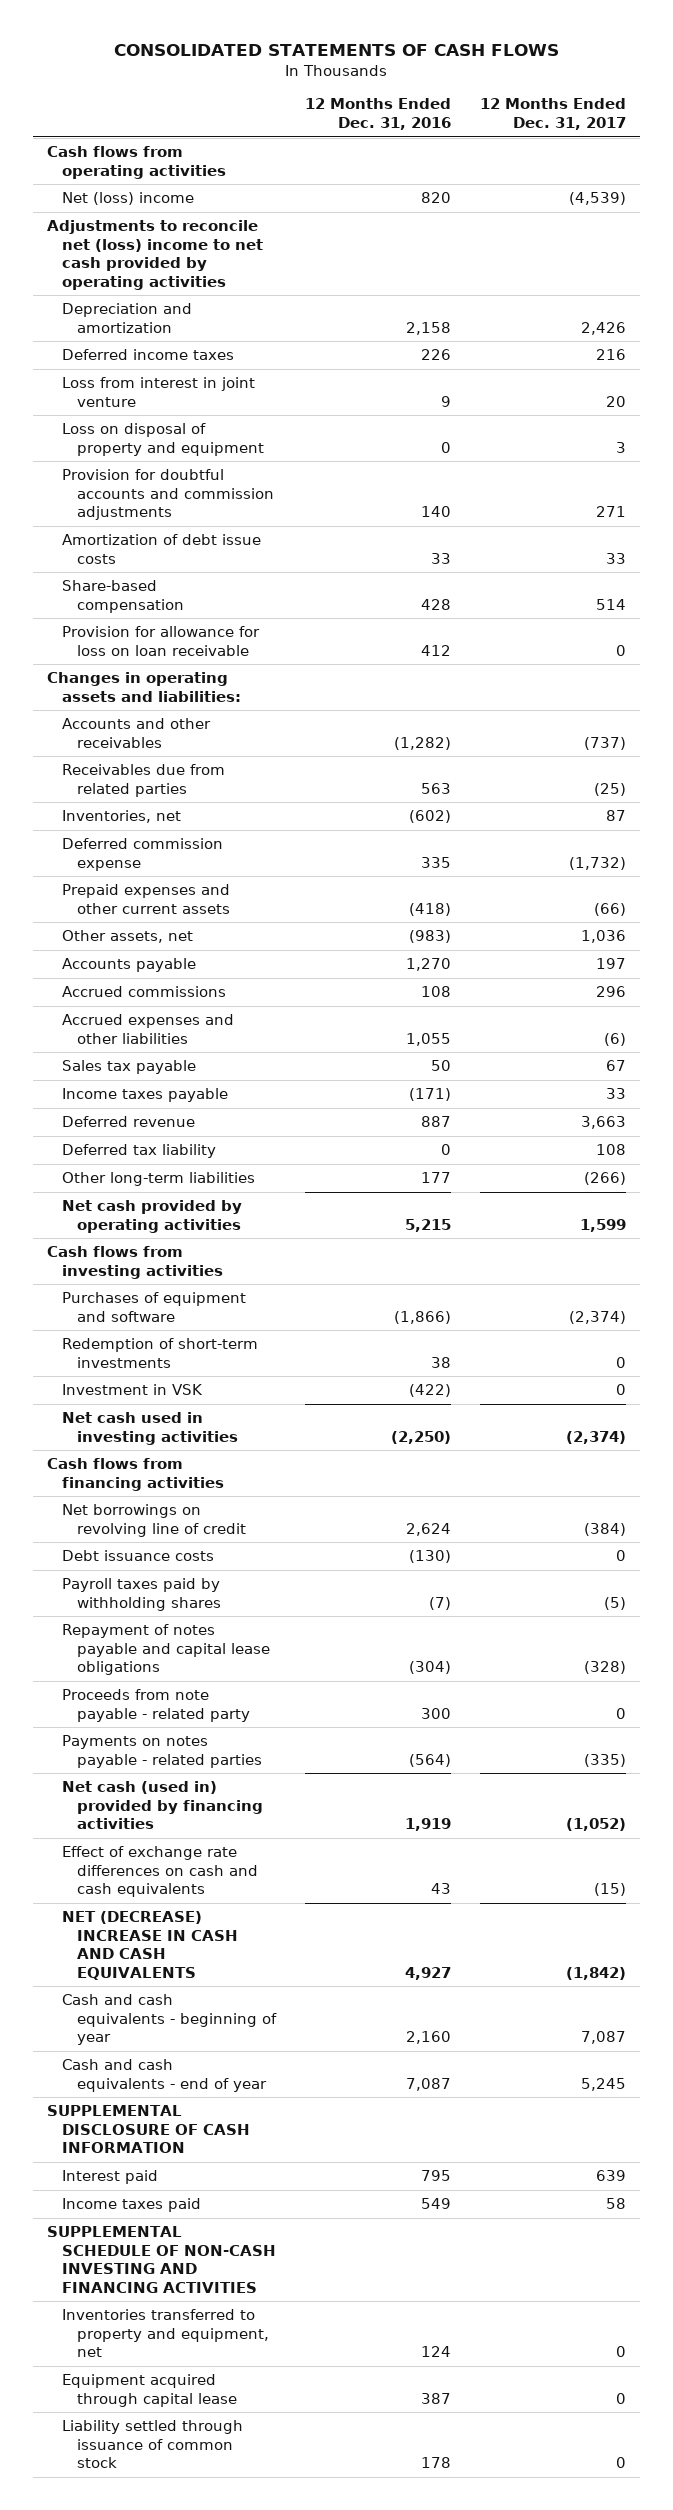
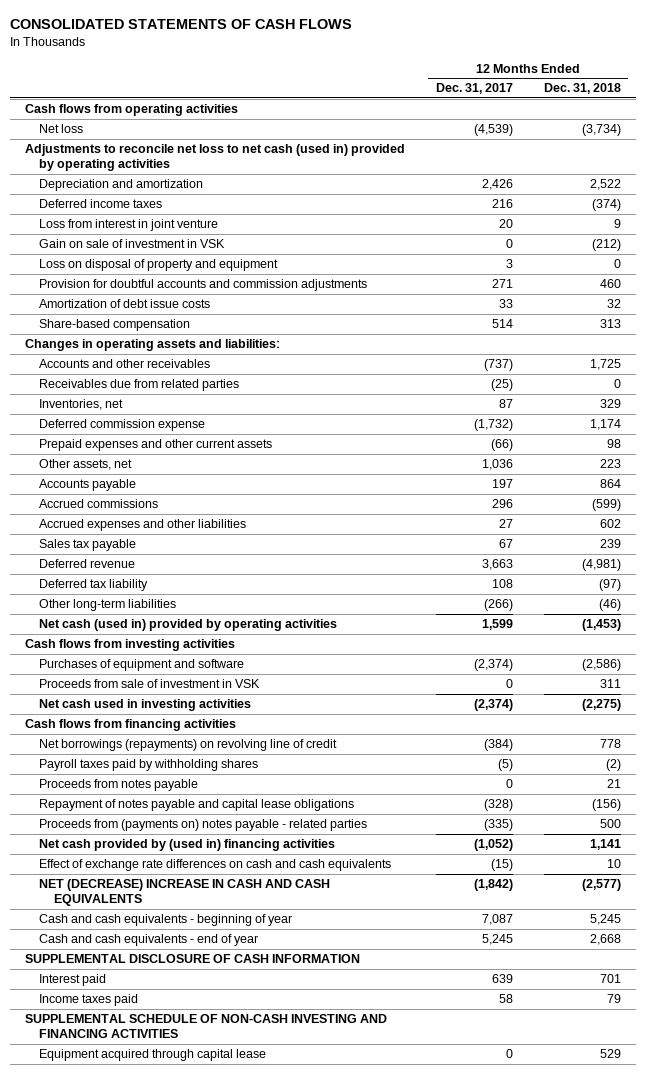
- | 12 Months Ended Dec. 31, 2016 | 12 Months Ended Dec. 31, 2017
+ | 12 Months Ended Dec. 31, 2017 | 12 Months Ended Dec. 31, 2018
- Net (loss) income | 820 | (4,539)
- Adjustments to reconcile net (loss) income to net cash provided by operating activities
+ Net loss | (4,539) | (3,734)
+ Adjustments to reconcile net loss to net cash (used in) provided by operating activities
+ Gain on sale of investment in VSK | 0 | (212)
- Provision for allowance for loss on loan receivable | 412 | 0
- Accrued expenses and other liabilities | 1,055 | (6)
+ Accrued expenses and other liabilities | 27 | 602
- Income taxes payable | (171) | 33
- Net cash provided by operating activities | 5,215 | 1,599
+ Net cash (used in) provided by operating activities | 1,599 | (1,453)
- Redemption of short-term investments | 38 | 0
- Investment in VSK | (422) | 0
+ Proceeds from sale of investment in VSK | 0 | 311
- Net borrowings on revolving line of credit | 2,624 | (384)
- Debt issuance costs | (130) | 0
+ Net borrowings (repayments) on revolving line of credit | (384) | 778
+ Proceeds from notes payable | 0 | 21
- Proceeds from note payable - related party | 300 | 0
- Payments on notes payable - related parties | (564) | (335)
- Net cash (used in) provided by financing activities | 1,919 | (1,052)
+ Proceeds from (payments on) notes payable - related parties | (335) | 500
+ Net cash provided by (used in) financing activities | (1,052) | 1,141
- Inventories transferred to property and equipment, net | 124 | 0
- Liability settled through issuance of common stock | 178 | 0

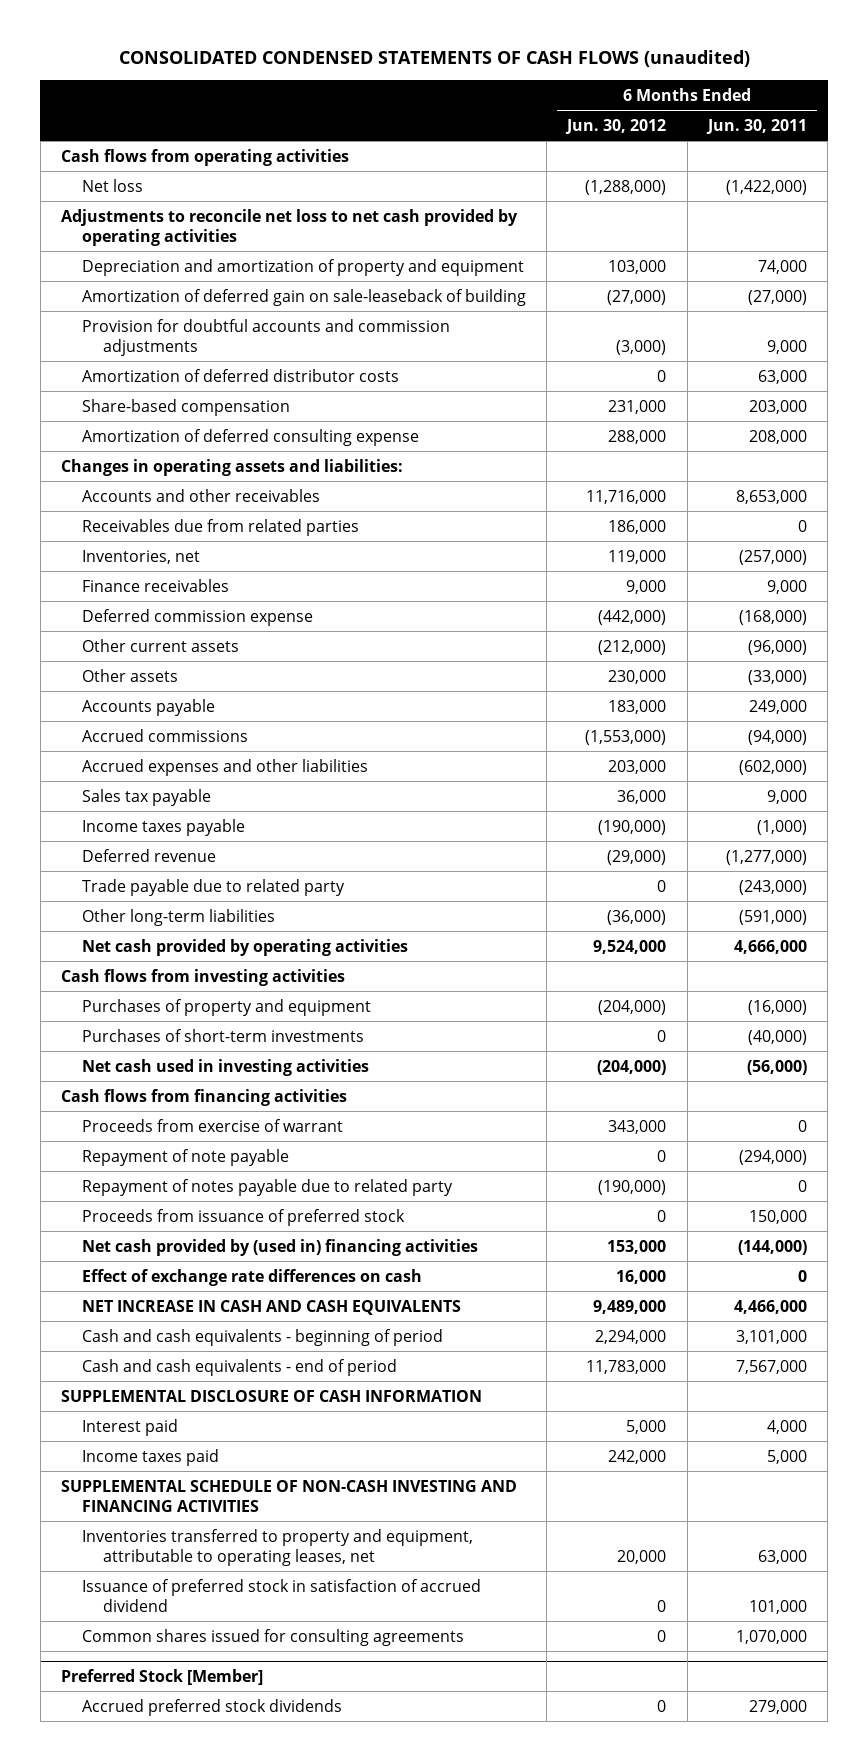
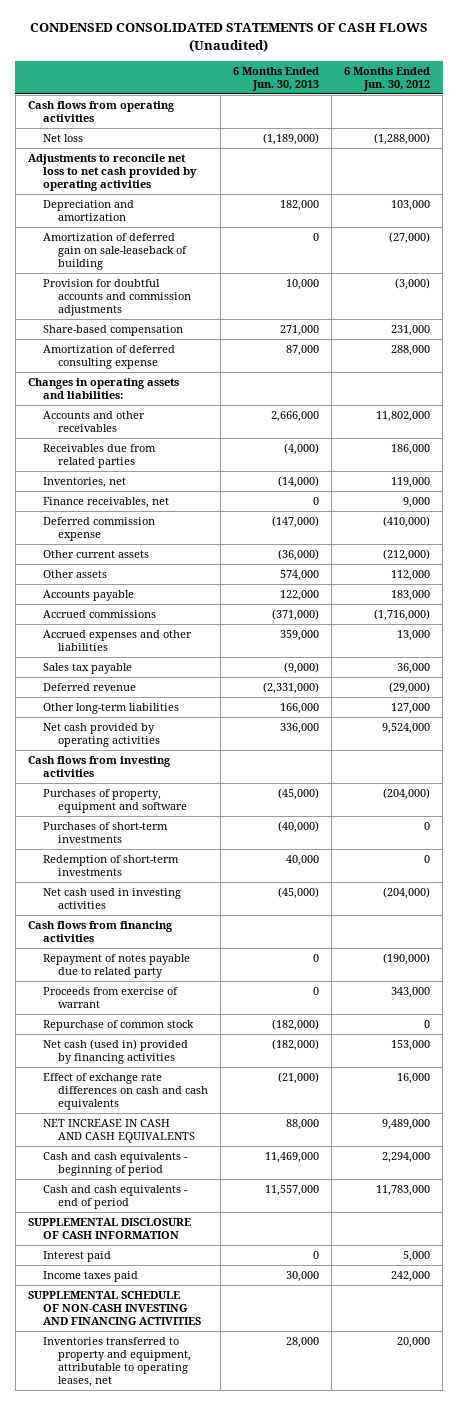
- CONSOLIDATED CONDENSED STATEMENTS OF CASH FLOWS (unaudited)
+ CONDENSED CONSOLIDATED STATEMENTS OF CASH FLOWS (Unaudited)
- | 6 Months Ended Jun. 30, 2012 | 6 Months Ended Jun. 30, 2011
+ | 6 Months Ended Jun. 30, 2013 | 6 Months Ended Jun. 30, 2012
- Depreciation and amortization of property and equipment | 103,000 | 74,000
+ Depreciation and amortization | 182,000 | 103,000
- Amortization of deferred distributor costs | 0 | 63,000
- Accounts and other receivables | 11,716,000 | 8,653,000
+ Accounts and other receivables | 2,666,000 | 11,802,000
- Finance receivables | 9,000 | 9,000
- Deferred commission expense | (442,000) | (168,000)
+ Finance receivables, net | 0 | 9,000
+ Deferred commission expense | (147,000) | (410,000)
- Other assets | 230,000 | (33,000)
+ Other assets | 574,000 | 112,000
- Accrued commissions | (1,553,000) | (94,000)
- Accrued expenses and other liabilities | 203,000 | (602,000)
+ Accrued commissions | (371,000) | (1,716,000)
+ Accrued expenses and other liabilities | 359,000 | 13,000
- Income taxes payable | (190,000) | (1,000)
- Trade payable due to related party | 0 | (243,000)
- Other long-term liabilities | (36,000) | (591,000)
+ Other long-term liabilities | 166,000 | 127,000
- Purchases of property and equipment | (204,000) | (16,000)
+ Purchases of property, equipment and software | (45,000) | (204,000)
+ Redemption of short-term investments | 40,000 | 0
- Repayment of note payable | 0 | (294,000)
- Proceeds from issuance of preferred stock | 0 | 150,000
- Net cash provided by (used in) financing activities | 153,000 | (144,000)
- Effect of exchange rate differences on cash | 16,000 | 0
moved down: Proceeds from exercise of warrant | 0 | 343,000
+ Repurchase of common stock | (182,000) | 0
+ Net cash (used in) provided by financing activities | (182,000) | 153,000
+ Effect of exchange rate differences on cash and cash equivalents | (21,000) | 16,000
- Issuance of preferred stock in satisfaction of accrued dividend | 0 | 101,000
- Common shares issued for consulting agreements | 0 | 1,070,000
- Preferred Stock [Member]
- Accrued preferred stock dividends | 0 | 279,000

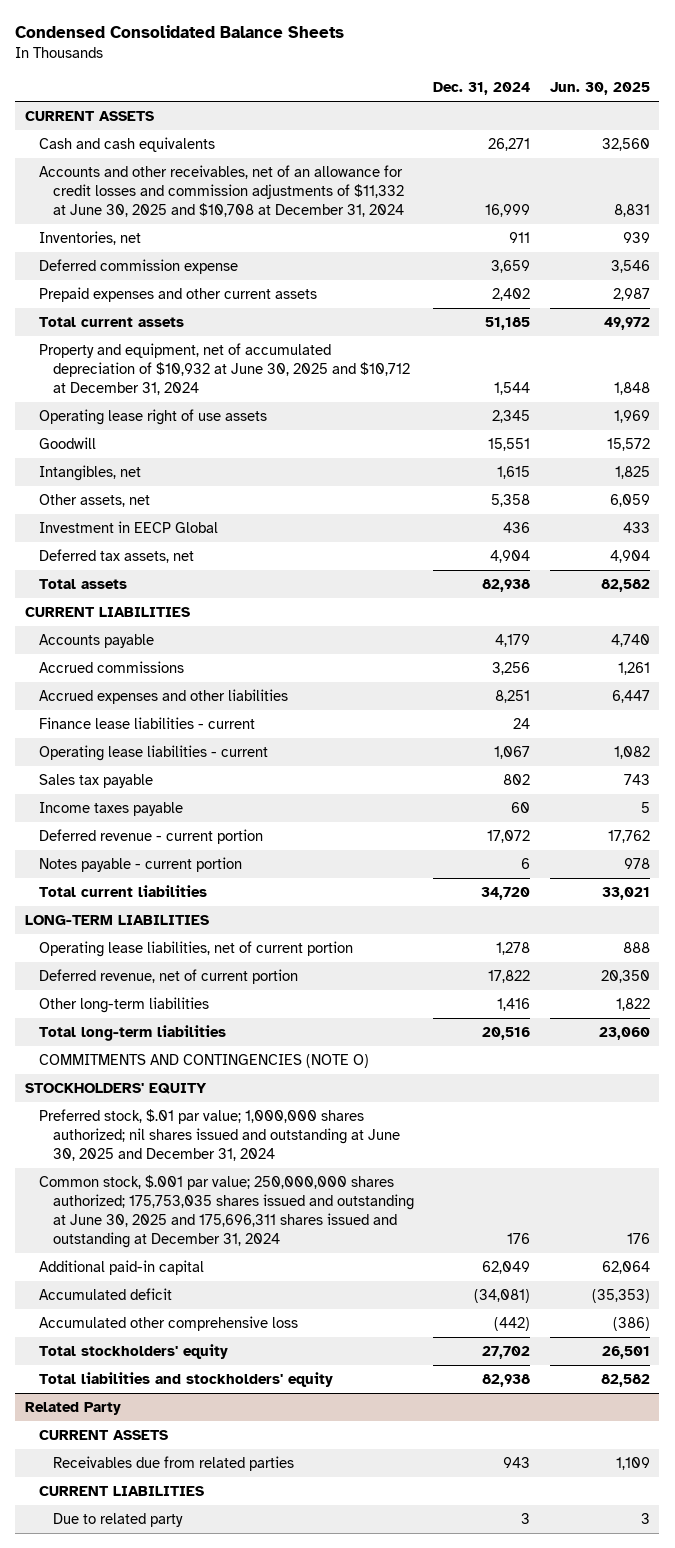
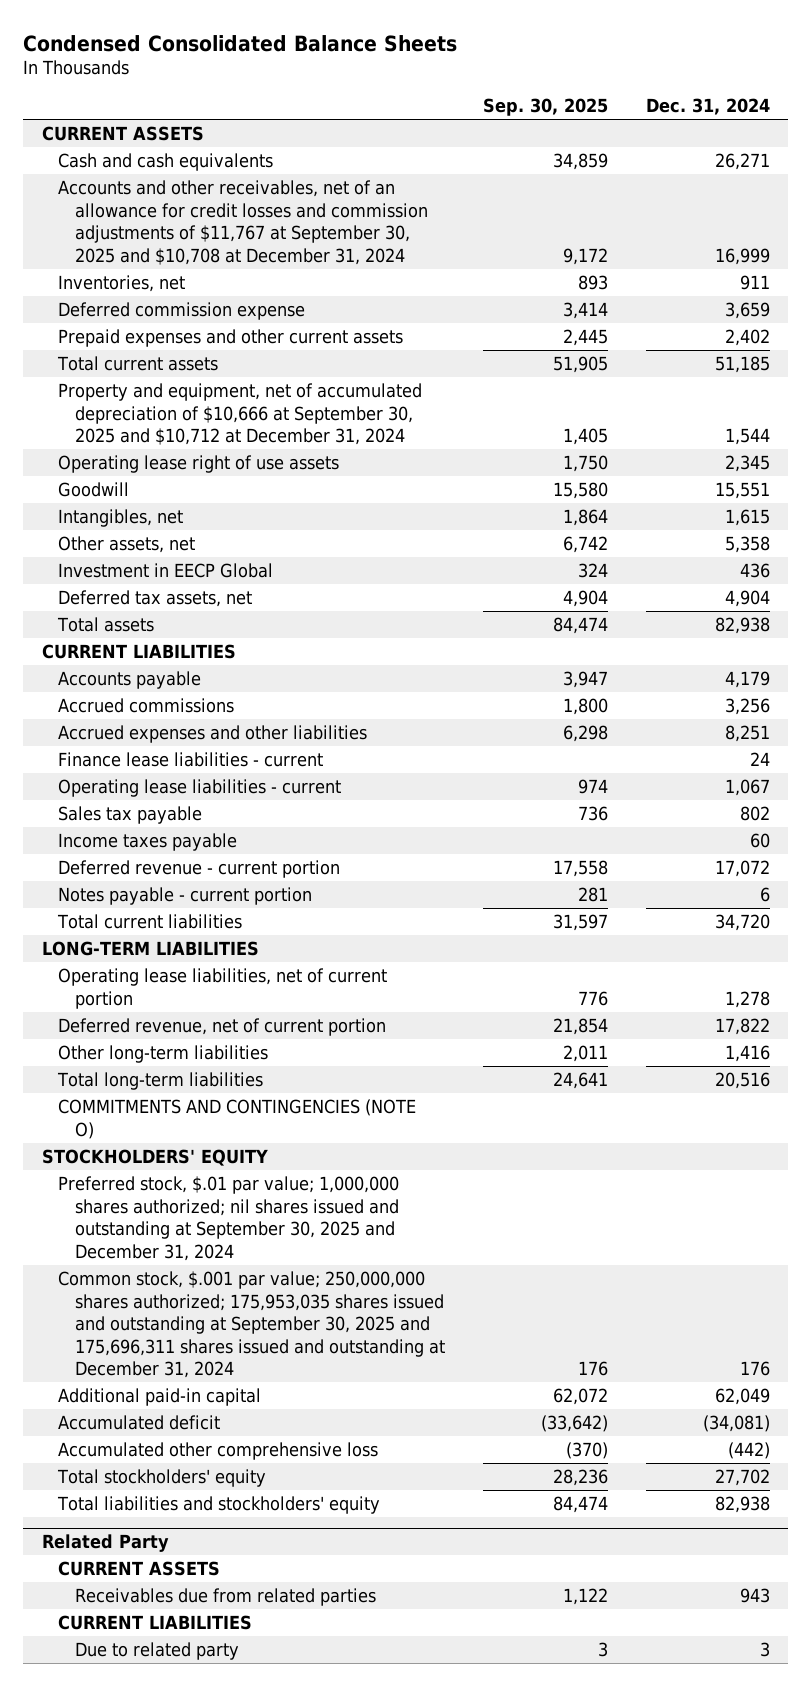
- | Dec. 31, 2024 | Jun. 30, 2025
+ | Sep. 30, 2025 | Dec. 31, 2024
- Accounts and other receivables, net of an allowance for credit losses and commission adjustments of $11,332 at June 30, 2025 and $10,708 at December 31, 2024 | 16,999 | 8,831
+ Accounts and other receivables, net of an allowance for credit losses and commission adjustments of $11,767 at September 30, 2025 and $10,708 at December 31, 2024 | 9,172 | 16,999
- Property and equipment, net of accumulated depreciation of $10,932 at June 30, 2025 and $10,712 at December 31, 2024 | 1,544 | 1,848
+ Property and equipment, net of accumulated depreciation of $10,666 at September 30, 2025 and $10,712 at December 31, 2024 | 1,405 | 1,544
- Preferred stock, $.01 par value; 1,000,000 shares authorized; nil shares issued and outstanding at June 30, 2025 and December 31, 2024
- Common stock, $.001 par value; 250,000,000 shares authorized; 175,753,035 shares issued and outstanding at June 30, 2025 and 175,696,311 shares issued and outstanding at December 31, 2024 | 176 | 176
+ Preferred stock, $.01 par value; 1,000,000 shares authorized; nil shares issued and outstanding at September 30, 2025 and December 31, 2024
+ Common stock, $.001 par value; 250,000,000 shares authorized; 175,953,035 shares issued and outstanding at September 30, 2025 and 175,696,311 shares issued and outstanding at December 31, 2024 | 176 | 176

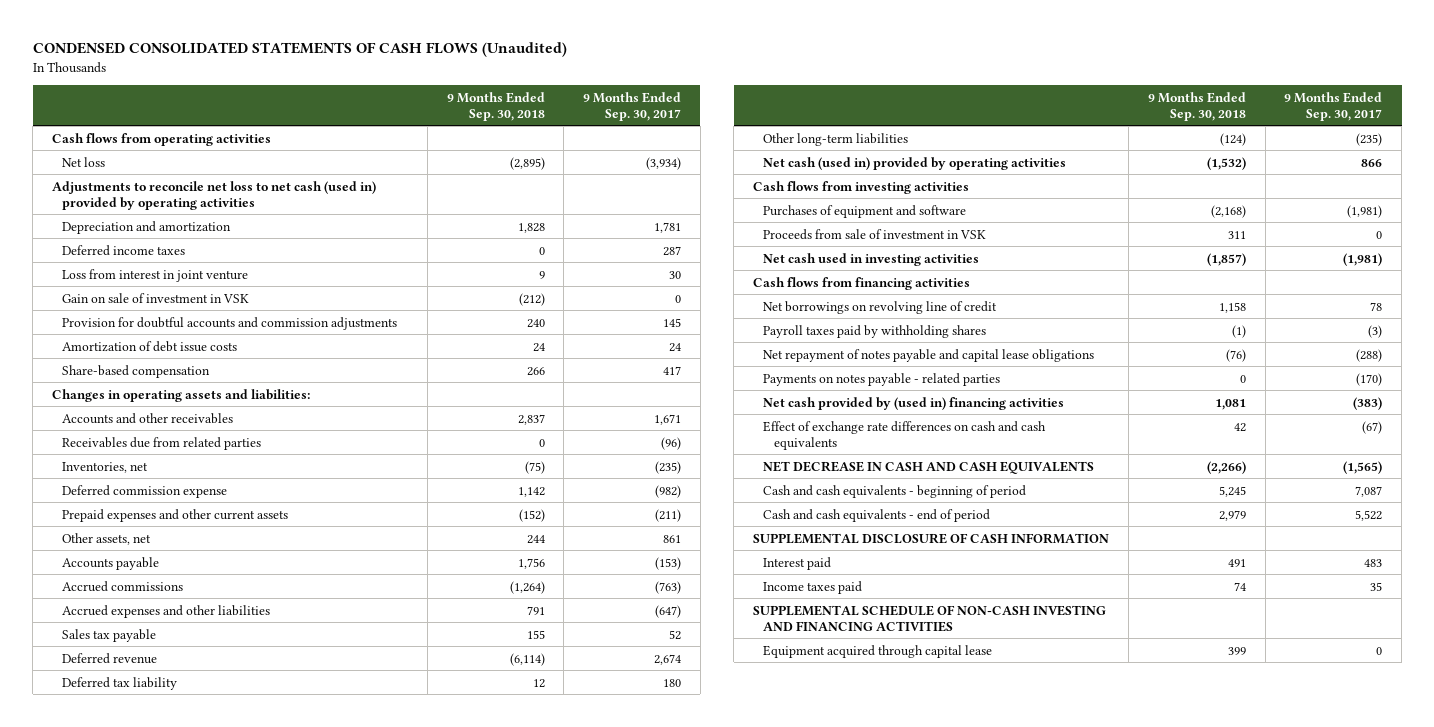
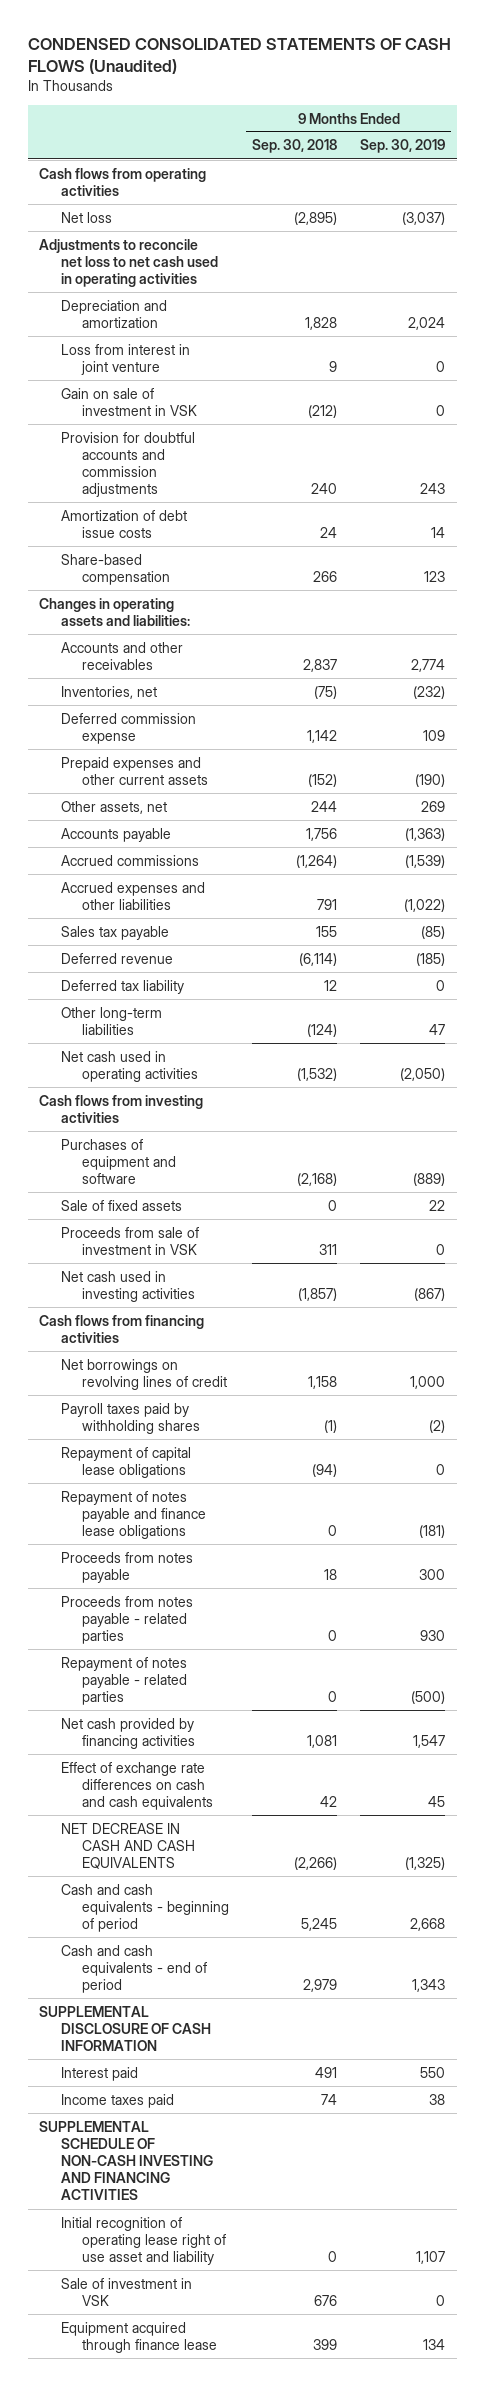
- | 9 Months Ended Sep. 30, 2018 | 9 Months Ended Sep. 30, 2017
+ | 9 Months Ended Sep. 30, 2018 | 9 Months Ended Sep. 30, 2019
- Adjustments to reconcile net loss to net cash (used in) provided by operating activities
+ Adjustments to reconcile net loss to net cash used in operating activities
- Deferred income taxes | 0 | 287
- Receivables due from related parties | 0 | (96)
- Net cash (used in) provided by operating activities | (1,532) | 866
+ Net cash used in operating activities | (1,532) | (2,050)
+ Sale of fixed assets | 0 | 22
- Net borrowings on revolving line of credit | 1,158 | 78
+ Net borrowings on revolving lines of credit | 1,158 | 1,000
- Net repayment of notes payable and capital lease obligations | (76) | (288)
- Payments on notes payable - related parties | 0 | (170)
- Net cash provided by (used in) financing activities | 1,081 | (383)
+ Repayment of capital lease obligations | (94) | 0
+ Repayment of notes payable and finance lease obligations | 0 | (181)
+ Proceeds from notes payable | 18 | 300
+ Proceeds from notes payable - related parties | 0 | 930
+ Repayment of notes payable - related parties | 0 | (500)
+ Net cash provided by financing activities | 1,081 | 1,547
- Equipment acquired through capital lease | 399 | 0
+ Initial recognition of operating lease right of use asset and liability | 0 | 1,107
+ Sale of investment in VSK | 676 | 0
+ Equipment acquired through finance lease | 399 | 134

